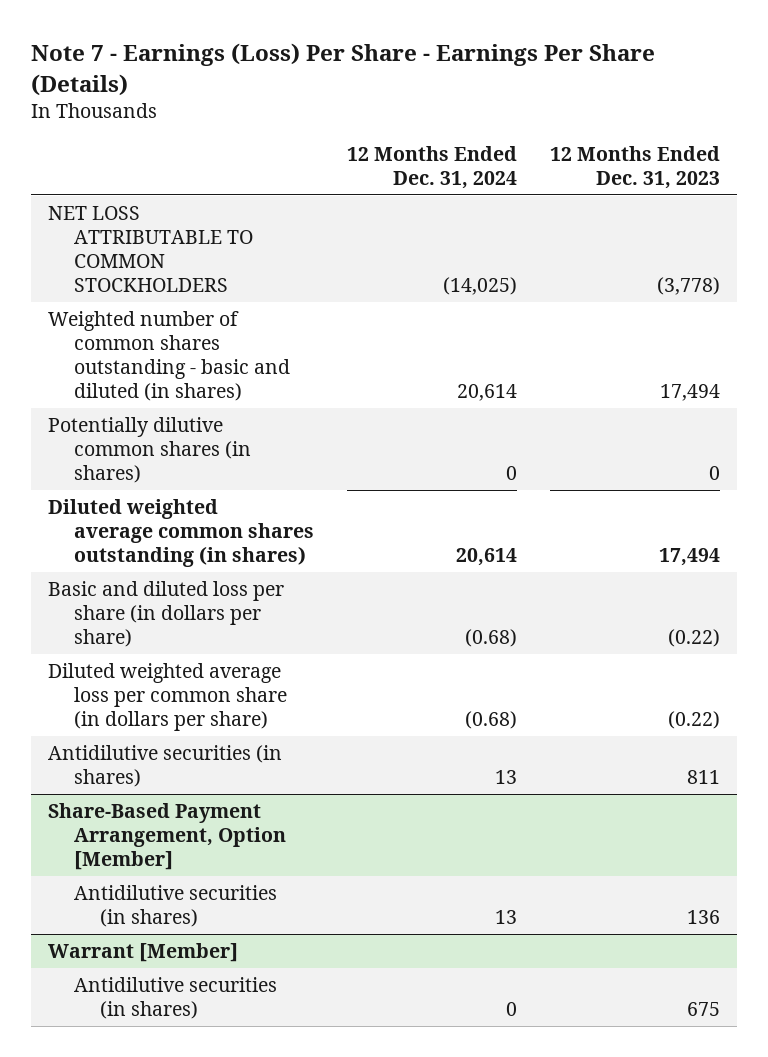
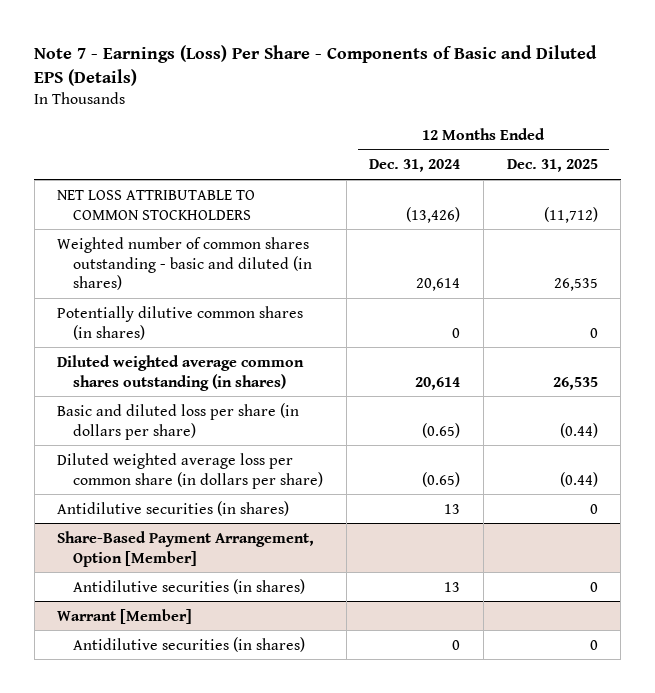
- Note 7 - Earnings (Loss) Per Share - Earnings Per Share (Details)
+ Note 7 - Earnings (Loss) Per Share - Components of Basic and Diluted EPS (Details)
- | 12 Months Ended Dec. 31, 2024 | 12 Months Ended Dec. 31, 2023
+ | 12 Months Ended Dec. 31, 2024 | 12 Months Ended Dec. 31, 2025
- NET LOSS ATTRIBUTABLE TO COMMON STOCKHOLDERS | (14,025) | (3,778)
+ NET LOSS ATTRIBUTABLE TO COMMON STOCKHOLDERS | (13,426) | (11,712)
- Basic and diluted loss per share (in dollars per share) | (0.68) | (0.22)
- Diluted weighted average loss per common share (in dollars per share) | (0.68) | (0.22)
+ Basic and diluted loss per share (in dollars per share) | (0.65) | (0.44)
+ Diluted weighted average loss per common share (in dollars per share) | (0.65) | (0.44)

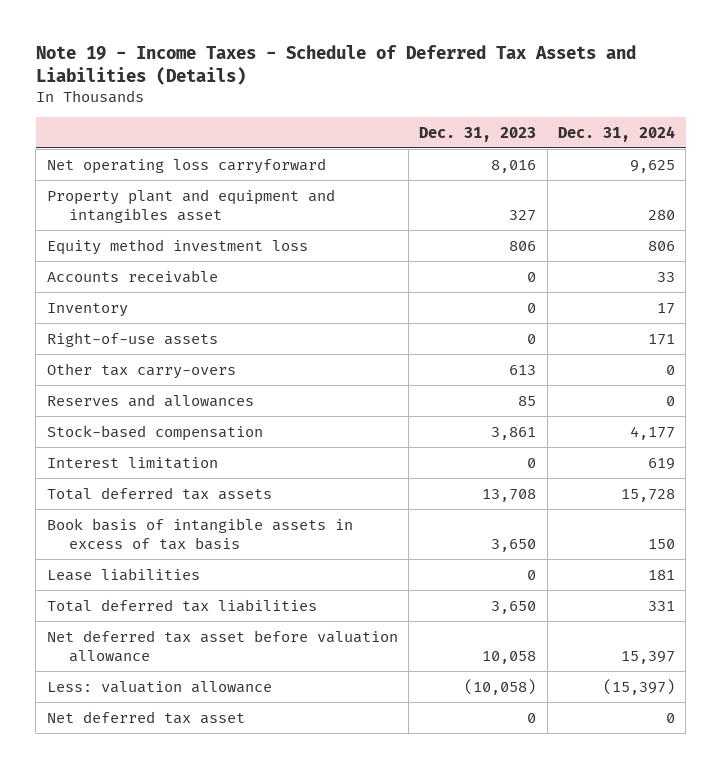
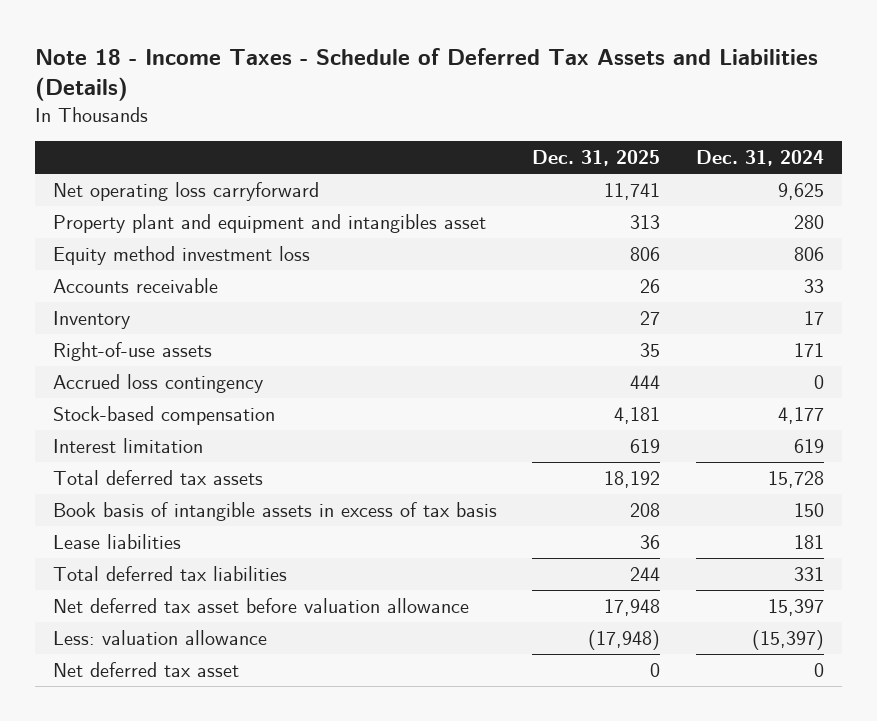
- Note 19 - Income Taxes - Schedule of Deferred Tax Assets and Liabilities (Details)
+ Note 18 - Income Taxes - Schedule of Deferred Tax Assets and Liabilities (Details)
- | Dec. 31, 2023 | Dec. 31, 2024
+ | Dec. 31, 2025 | Dec. 31, 2024
- Other tax carry-overs | 613 | 0
- Reserves and allowances | 85 | 0
+ Accrued loss contingency | 444 | 0

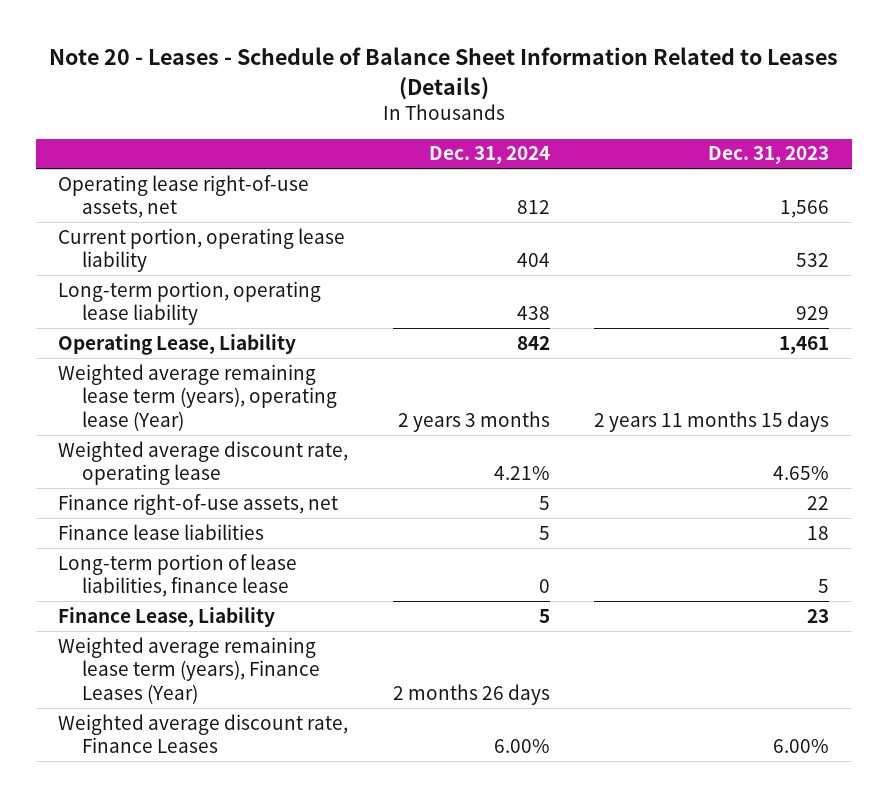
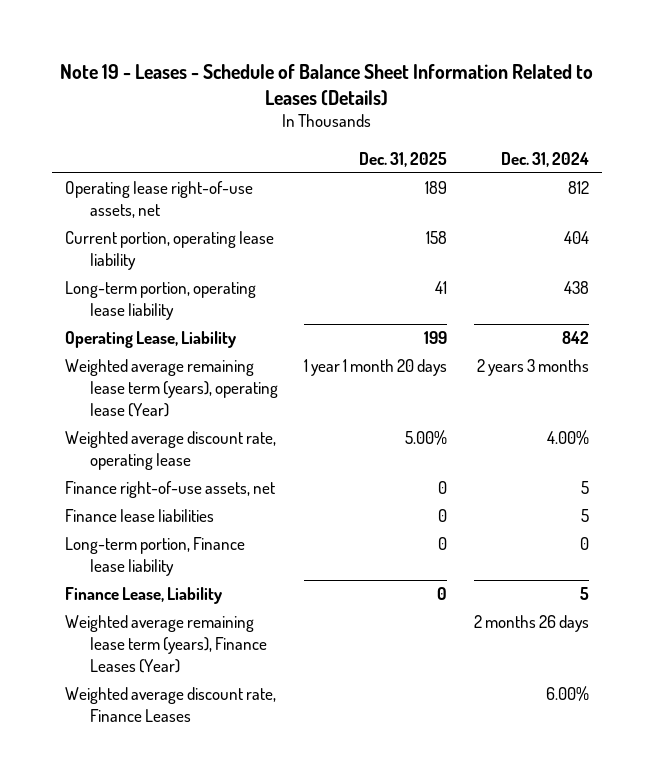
- Note 20 - Leases - Schedule of Balance Sheet Information Related to Leases (Details)
+ Note 19 - Leases - Schedule of Balance Sheet Information Related to Leases (Details)
- | Dec. 31, 2024 | Dec. 31, 2023
+ | Dec. 31, 2025 | Dec. 31, 2024
- Weighted average discount rate, operating lease | 4.21% | 4.65%
+ Weighted average discount rate, operating lease | 5.00% | 4.00%
- Long-term portion of lease liabilities, finance lease | 0 | 5
+ Long-term portion, Finance lease liability | 0 | 0

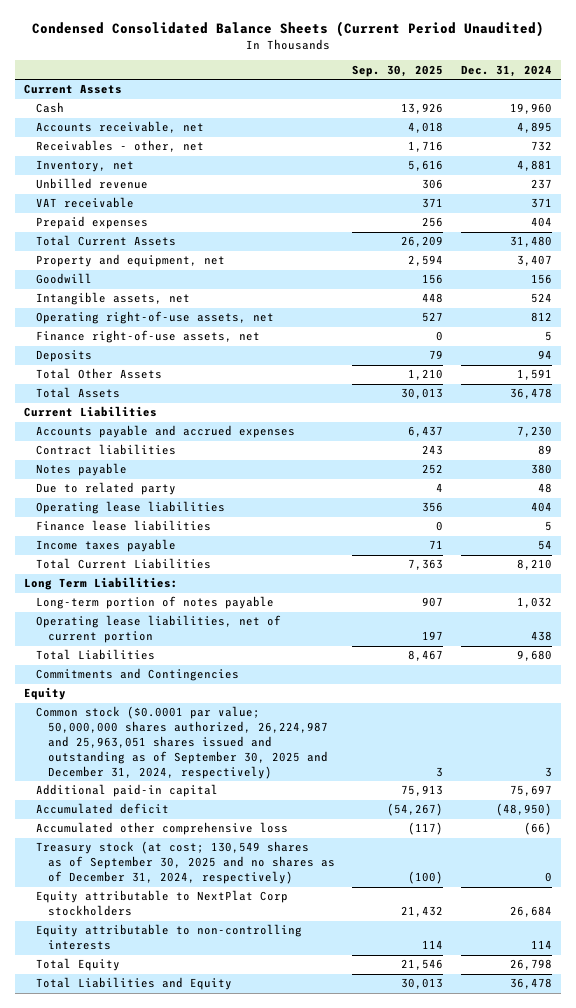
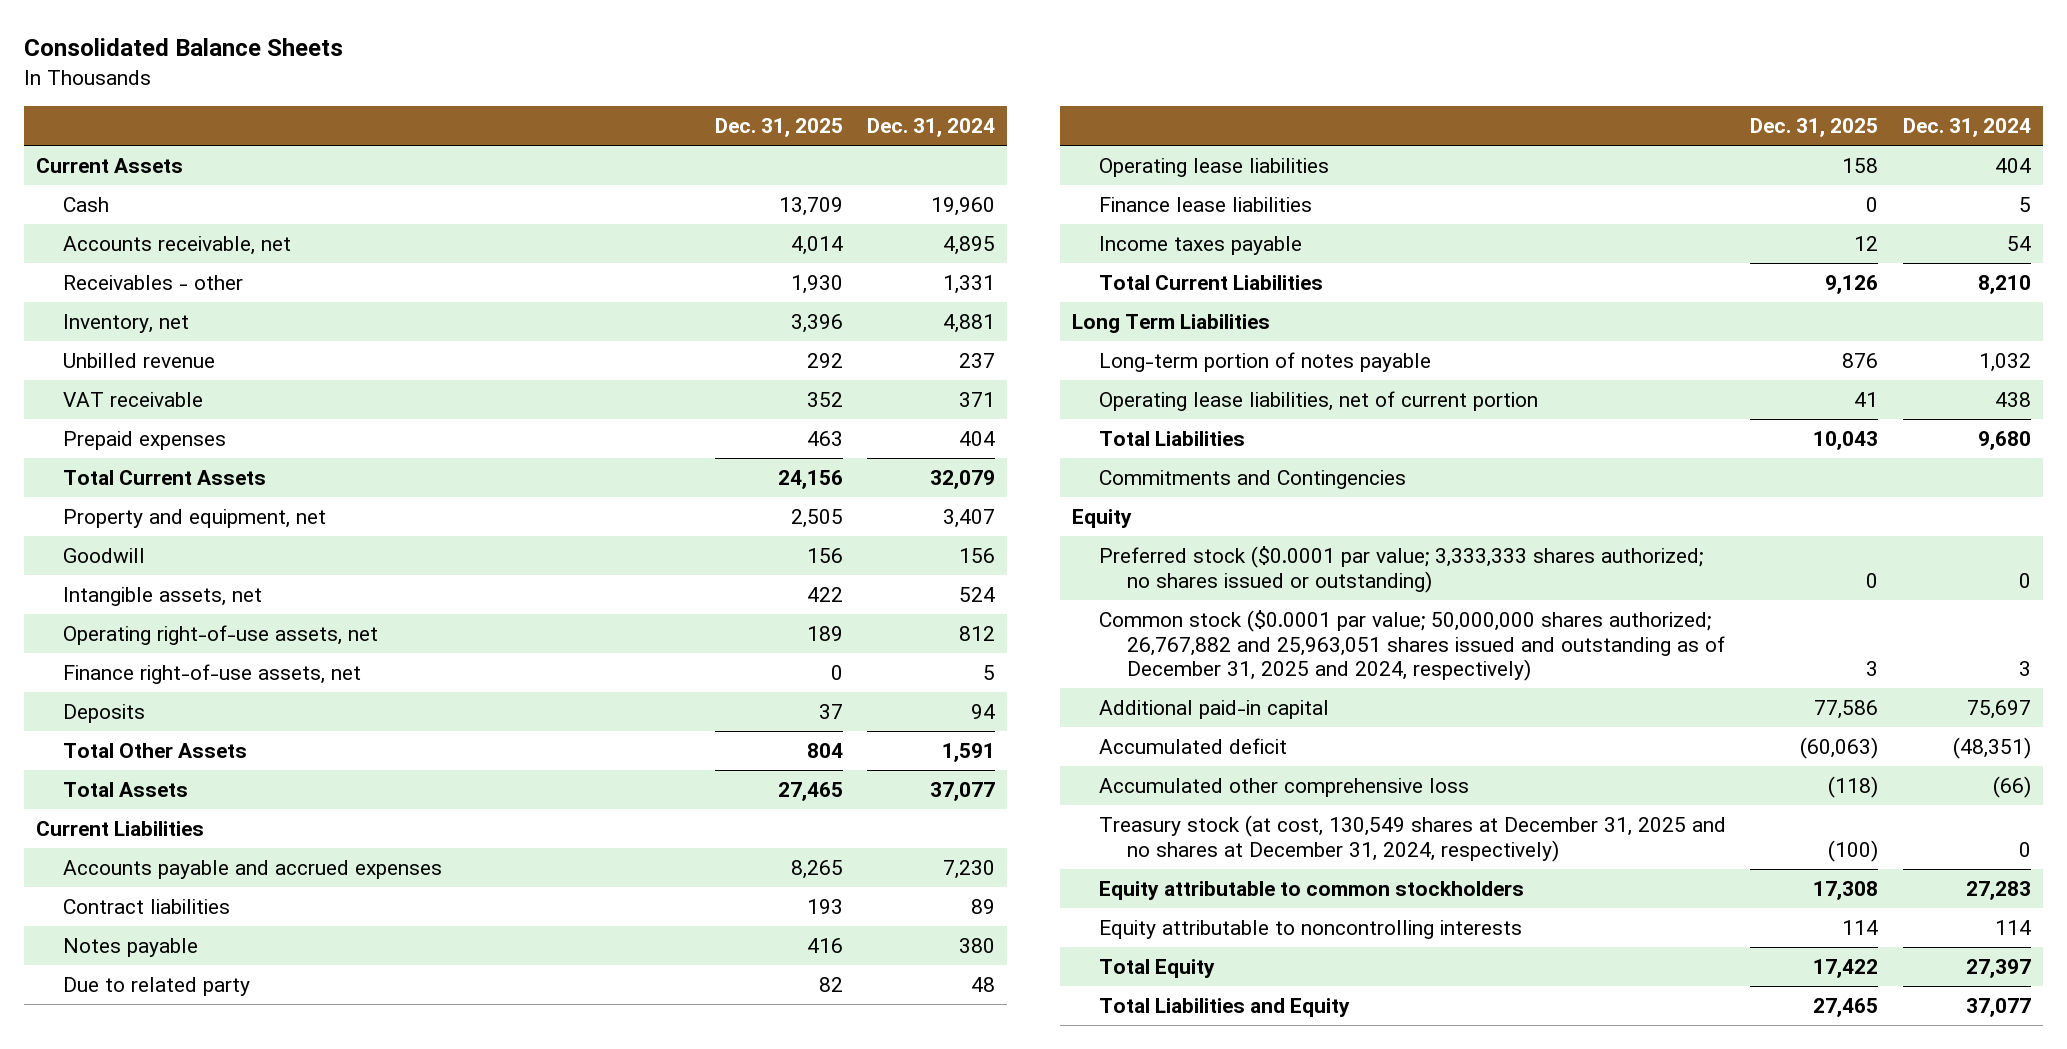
- Condensed Consolidated Balance Sheets (Current Period Unaudited)
+ Consolidated Balance Sheets
- | Sep. 30, 2025 | Dec. 31, 2024
+ | Dec. 31, 2025 | Dec. 31, 2024
- Receivables - other, net | 1,716 | 732
+ Receivables - other | 1,930 | 1,331
- Total Current Assets | 26,209 | 31,480
+ Total Current Assets | 24,156 | 32,079
- Total Assets | 30,013 | 36,478
+ Total Assets | 27,465 | 37,077
- Long Term Liabilities:
+ Long Term Liabilities
- Common stock ($0.0001 par value; 50,000,000 shares authorized, 26,224,987 and 25,963,051 shares issued and outstanding as of September 30, 2025 and December 31, 2024, respectively) | 3 | 3
+ Preferred stock ($0.0001 par value; 3,333,333 shares authorized; no shares issued or outstanding) | 0 | 0
+ Common stock ($0.0001 par value; 50,000,000 shares authorized; 26,767,882 and 25,963,051 shares issued and outstanding as of December 31, 2025 and 2024, respectively) | 3 | 3
- Accumulated deficit | (54,267) | (48,950)
+ Accumulated deficit | (60,063) | (48,351)
- Treasury stock (at cost; 130,549 shares as of September 30, 2025 and no shares as of December 31, 2024, respectively) | (100) | 0
- Equity attributable to NextPlat Corp stockholders | 21,432 | 26,684
- Equity attributable to non-controlling interests | 114 | 114
- Total Equity | 21,546 | 26,798
- Total Liabilities and Equity | 30,013 | 36,478
+ Treasury stock (at cost, 130,549 shares at December 31, 2025 and no shares at December 31, 2024, respectively) | (100) | 0
+ Equity attributable to common stockholders | 17,308 | 27,283
+ Equity attributable to noncontrolling interests | 114 | 114
+ Total Equity | 17,422 | 27,397
+ Total Liabilities and Equity | 27,465 | 37,077

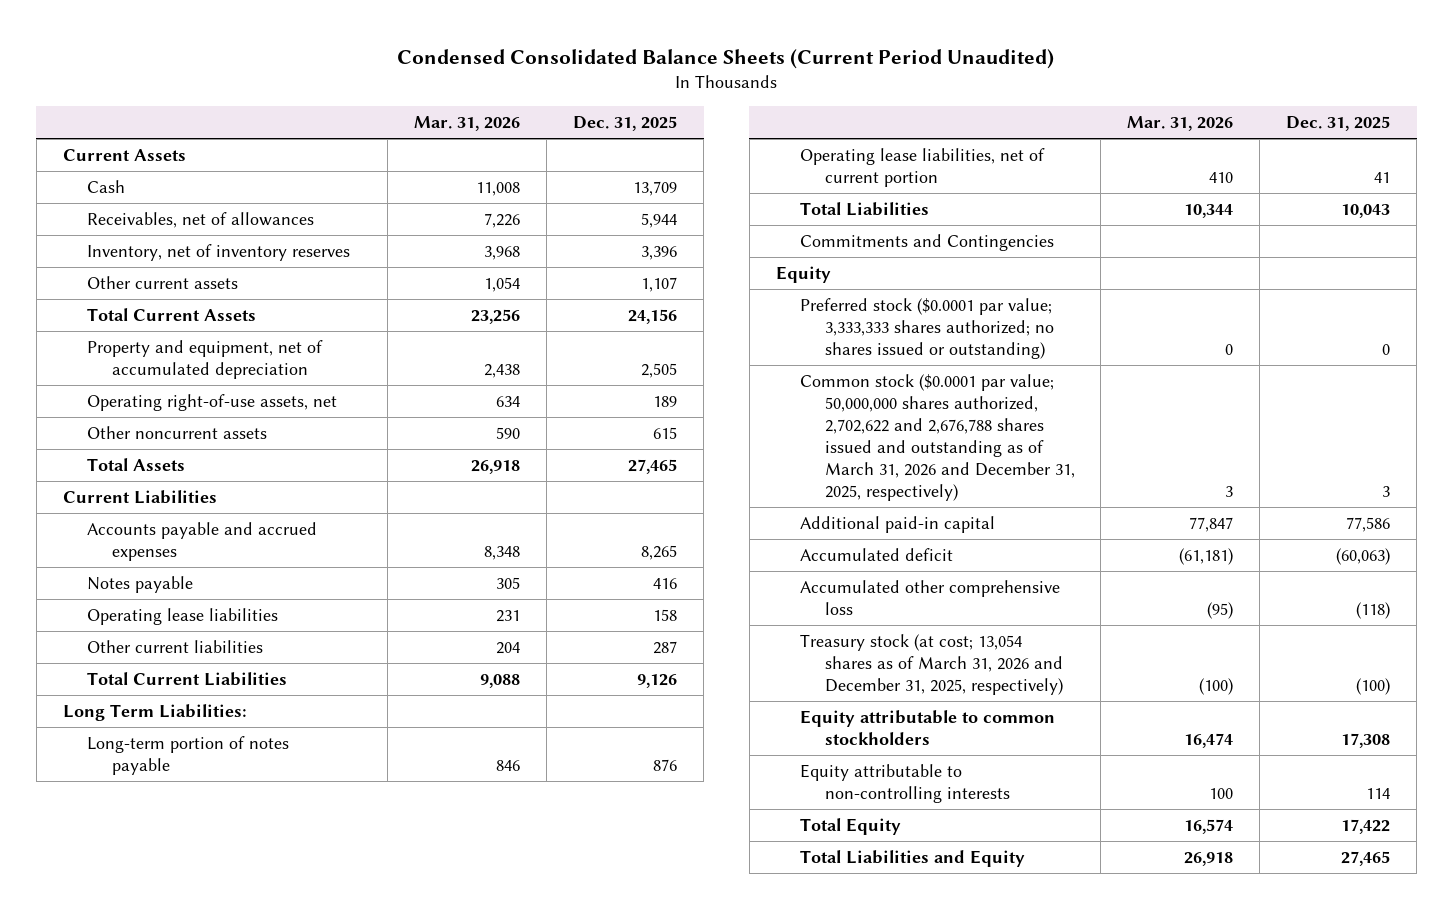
- Consolidated Balance Sheets
+ Condensed Consolidated Balance Sheets (Current Period Unaudited)
- | Dec. 31, 2025 | Dec. 31, 2024
+ | Mar. 31, 2026 | Dec. 31, 2025
- Accounts receivable, net | 4,014 | 4,895
- Receivables - other | 1,930 | 1,331
- Inventory, net | 3,396 | 4,881
- Unbilled revenue | 292 | 237
- VAT receivable | 352 | 371
- Prepaid expenses | 463 | 404
+ Receivables, net of allowances | 7,226 | 5,944
+ Inventory, net of inventory reserves | 3,968 | 3,396
+ Other current assets | 1,054 | 1,107
- Property and equipment, net | 2,505 | 3,407
- Goodwill | 156 | 156
- Intangible assets, net | 422 | 524
+ Property and equipment, net of accumulated depreciation | 2,438 | 2,505
- Finance right-of-use assets, net | 0 | 5
- Deposits | 37 | 94
- Total Other Assets | 804 | 1,591
+ Other noncurrent assets | 590 | 615
- Contract liabilities | 193 | 89
- Due to related party | 82 | 48
- Finance lease liabilities | 0 | 5
- Income taxes payable | 12 | 54
+ Other current liabilities | 204 | 287
- Long Term Liabilities
+ Long Term Liabilities:
- Common stock ($0.0001 par value; 50,000,000 shares authorized; 26,767,882 and 25,963,051 shares issued and outstanding as of December 31, 2025 and 2024, respectively) | 3 | 3
+ Common stock ($0.0001 par value; 50,000,000 shares authorized, 2,702,622 and 2,676,788 shares issued and outstanding as of March 31, 2026 and December 31, 2025, respectively) | 3 | 3
- Treasury stock (at cost, 130,549 shares at December 31, 2025 and no shares at December 31, 2024, respectively) | (100) | 0
+ Treasury stock (at cost; 13,054 shares as of March 31, 2026 and December 31, 2025, respectively) | (100) | (100)
- Equity attributable to noncontrolling interests | 114 | 114
+ Equity attributable to non-controlling interests | 100 | 114

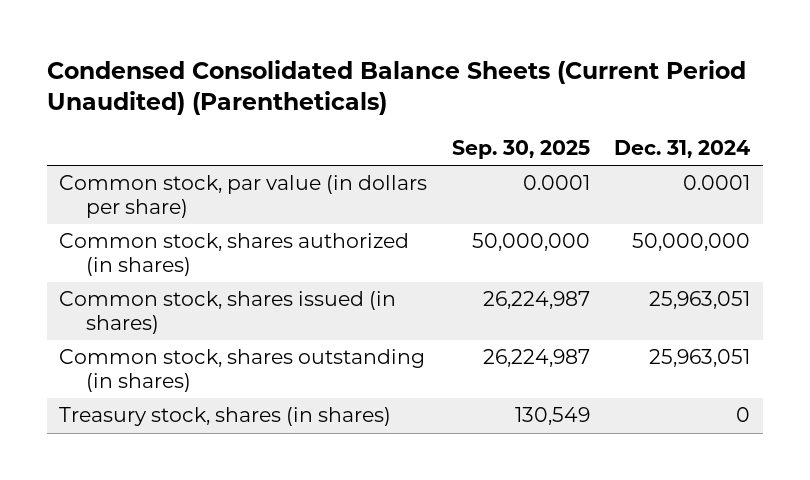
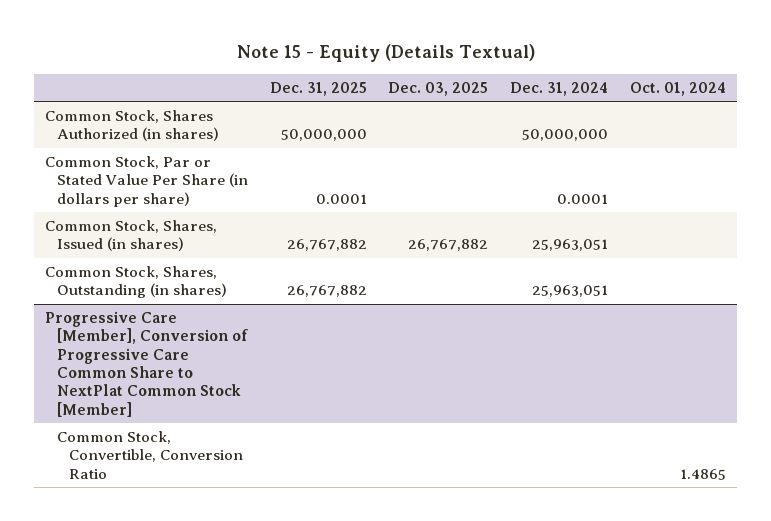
- Condensed Consolidated Balance Sheets (Current Period Unaudited) (Parentheticals)
+ Note 15 - Equity (Details Textual)
- | Sep. 30, 2025 | Dec. 31, 2024
+ | Dec. 31, 2025 | Dec. 03, 2025 | Dec. 31, 2024 | Oct. 01, 2024
- Common stock, par value (in dollars per share) | 0.0001 | 0.0001
- Common stock, shares authorized (in shares) | 50,000,000 | 50,000,000
- Common stock, shares issued (in shares) | 26,224,987 | 25,963,051
- Common stock, shares outstanding (in shares) | 26,224,987 | 25,963,051
- Treasury stock, shares (in shares) | 130,549 | 0
+ Common Stock, Shares Authorized (in shares) | 50,000,000 | | 50,000,000 |
+ Common Stock, Par or Stated Value Per Share (in dollars per share) | 0.0001 | | 0.0001 |
+ Common Stock, Shares, Issued (in shares) | 26,767,882 | 26,767,882 | 25,963,051 |
+ Common Stock, Shares, Outstanding (in shares) | 26,767,882 | | 25,963,051 |
+ Progressive Care [Member], Conversion of Progressive Care Common Share to NextPlat Common Stock [Member]
+ Common Stock, Convertible, Conversion Ratio | | | | 1.4865

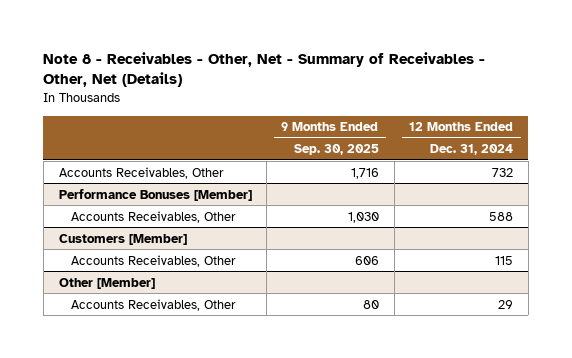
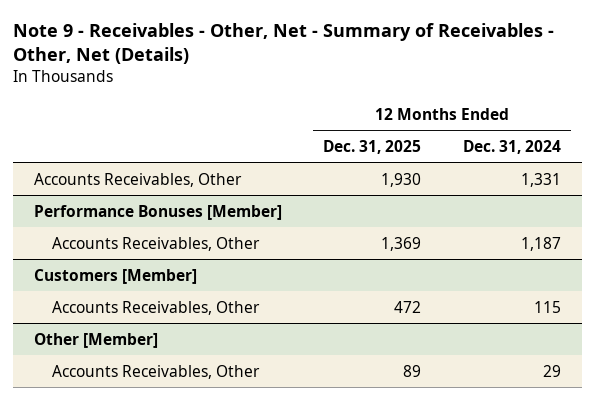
- Note 8 - Receivables - Other, Net - Summary of Receivables - Other, Net (Details)
+ Note 9 - Receivables - Other, Net - Summary of Receivables - Other, Net (Details)
- | 9 Months Ended Sep. 30, 2025 | 12 Months Ended Dec. 31, 2024
+ | 12 Months Ended Dec. 31, 2025 | 12 Months Ended Dec. 31, 2024
- Accounts Receivables, Other | 1,716 | 732
+ Accounts Receivables, Other | 1,930 | 1,331
@ Performance Bonuses [Member]
- Accounts Receivables, Other | 1,030 | 588
+ Accounts Receivables, Other | 1,369 | 1,187

